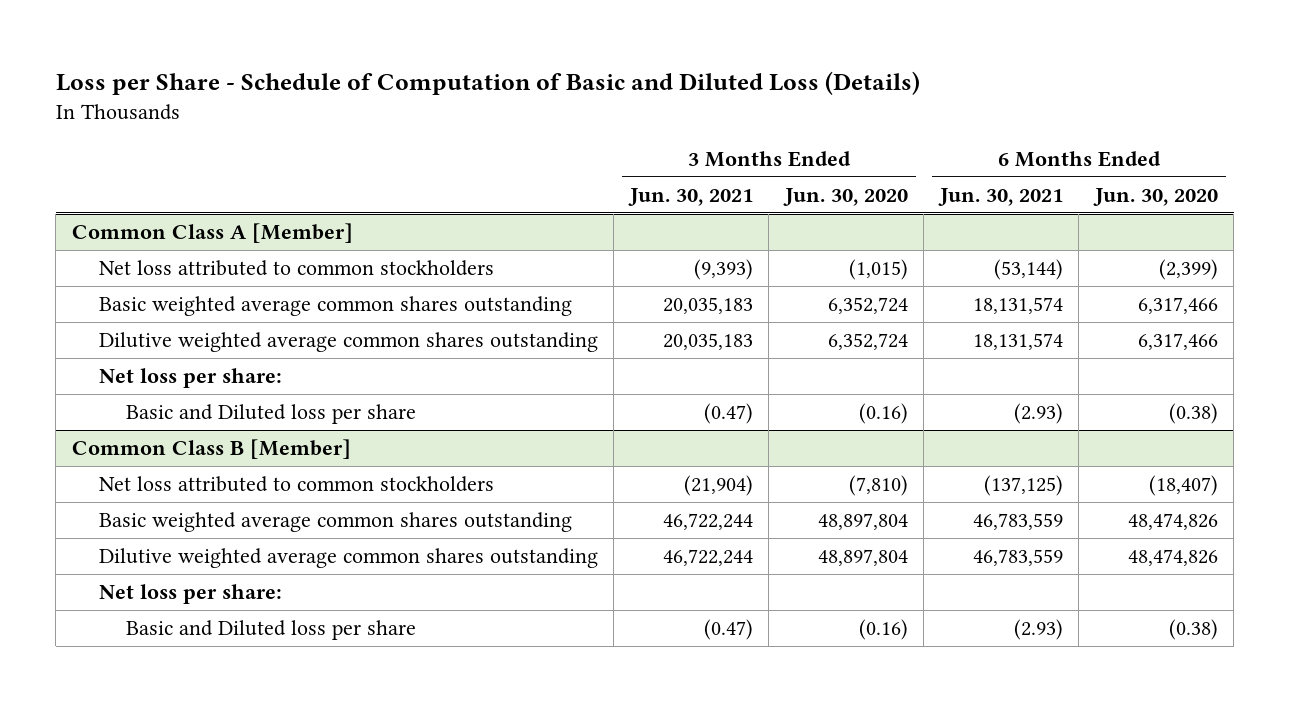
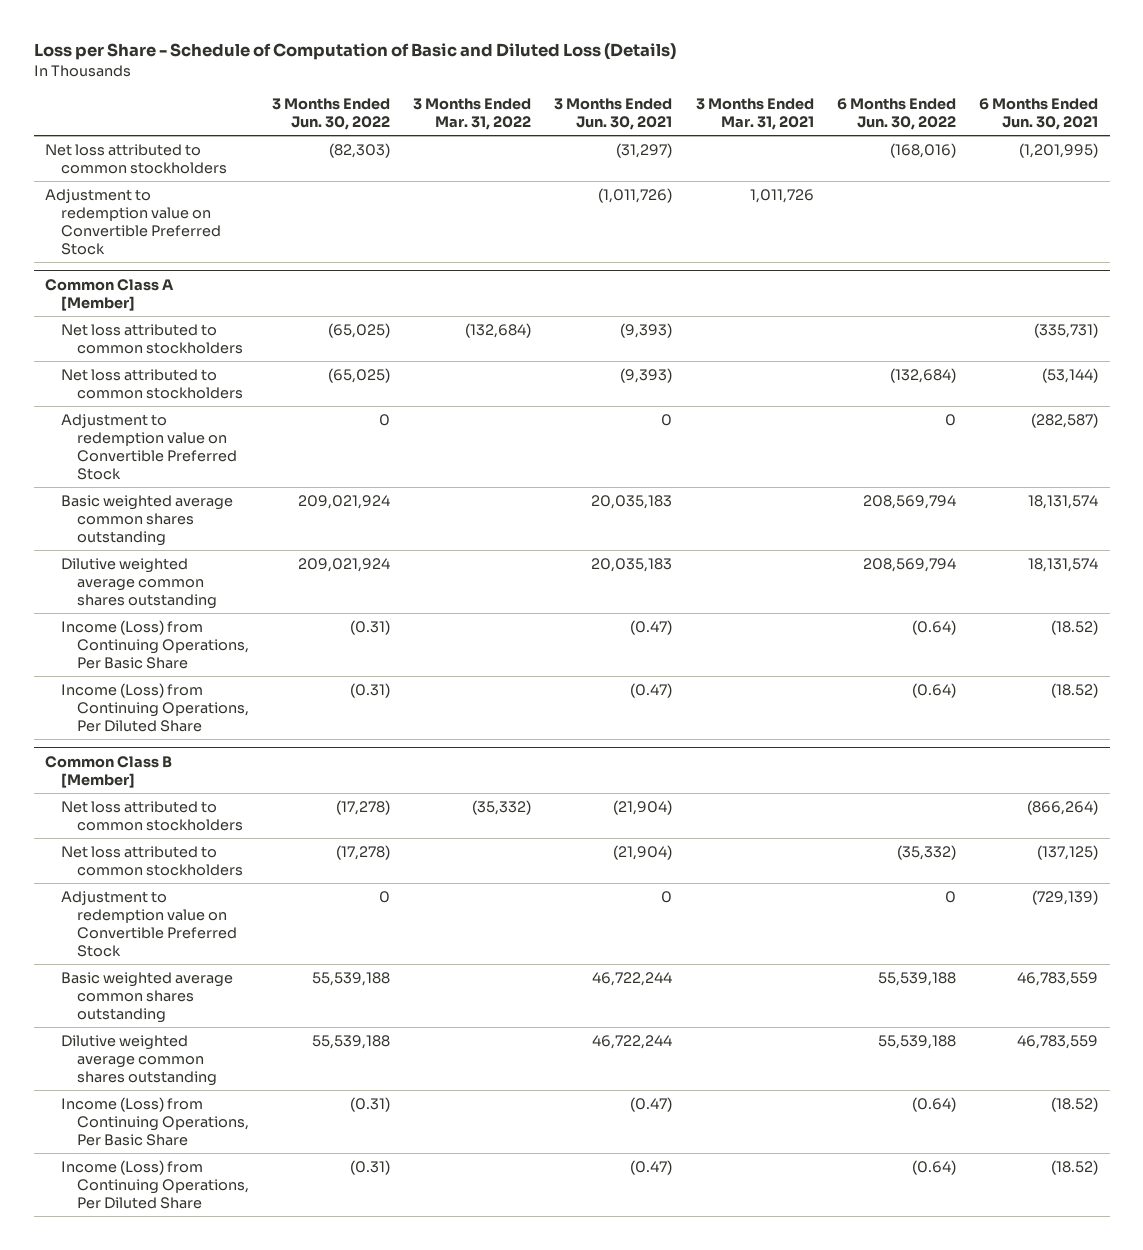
- | 3 Months Ended Jun. 30, 2021 | 3 Months Ended Jun. 30, 2020 | 6 Months Ended Jun. 30, 2021 | 6 Months Ended Jun. 30, 2020
+ | 3 Months Ended Jun. 30, 2022 | 3 Months Ended Mar. 31, 2022 | 3 Months Ended Jun. 30, 2021 | 3 Months Ended Mar. 31, 2021 | 6 Months Ended Jun. 30, 2022 | 6 Months Ended Jun. 30, 2021
+ Net loss attributed to common stockholders | (82,303) | | (31,297) | | (168,016) | (1,201,995)
+ Adjustment to redemption value on Convertible Preferred Stock | | | (1,011,726) | 1,011,726 | |
@ Common Class A [Member]
+ Net loss attributed to common stockholders | (65,025) | (132,684) | (9,393) | | | (335,731)
+ Adjustment to redemption value on Convertible Preferred Stock | 0 | | 0 | | 0 | (282,587)
- Net loss per share:
- Basic and Diluted loss per share | (0.47) | (0.16) | (2.93) | (0.38)
+ Income (Loss) from Continuing Operations, Per Basic Share | (0.31) | | (0.47) | | (0.64) | (18.52)
+ Income (Loss) from Continuing Operations, Per Diluted Share | (0.31) | | (0.47) | | (0.64) | (18.52)
@ Common Class B [Member]
+ Net loss attributed to common stockholders | (17,278) | (35,332) | (21,904) | | | (866,264)
+ Adjustment to redemption value on Convertible Preferred Stock | 0 | | 0 | | 0 | (729,139)
- Net loss per share:
- Basic and Diluted loss per share | (0.47) | (0.16) | (2.93) | (0.38)
+ Income (Loss) from Continuing Operations, Per Basic Share | (0.31) | | (0.47) | | (0.64) | (18.52)
+ Income (Loss) from Continuing Operations, Per Diluted Share | (0.31) | | (0.47) | | (0.64) | (18.52)

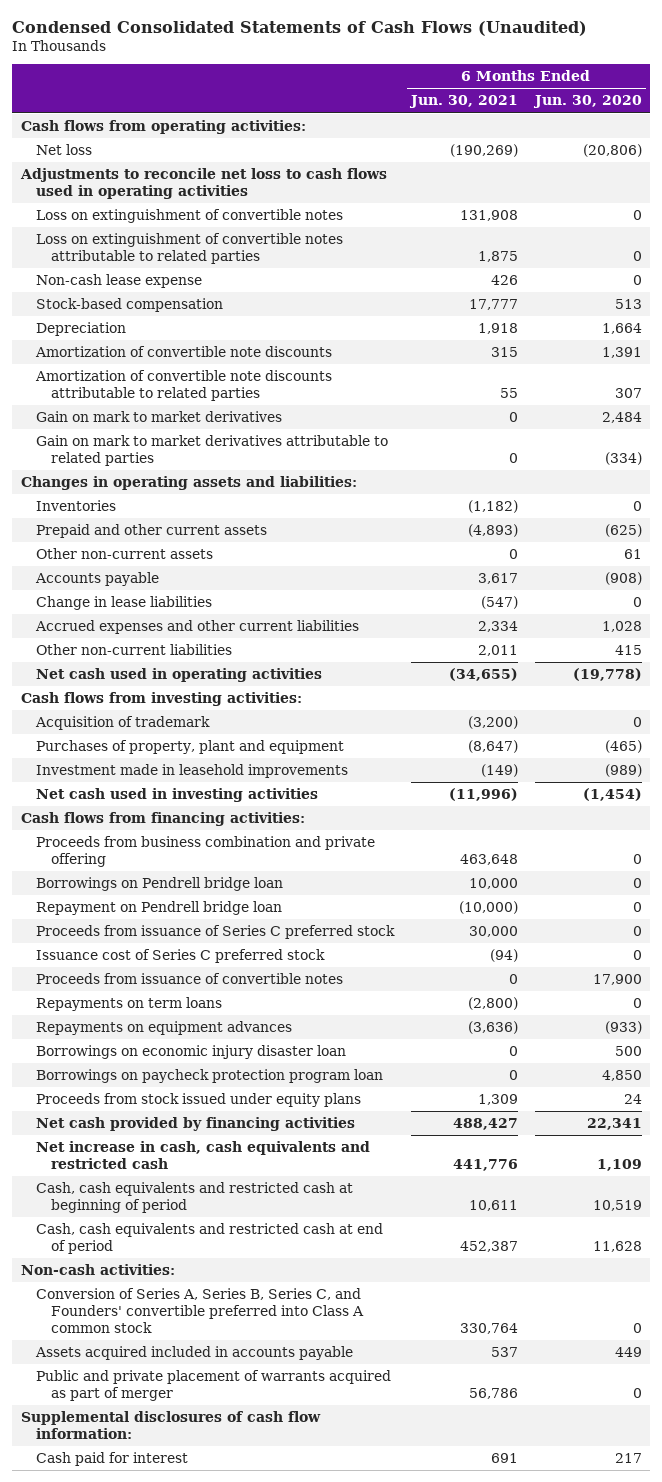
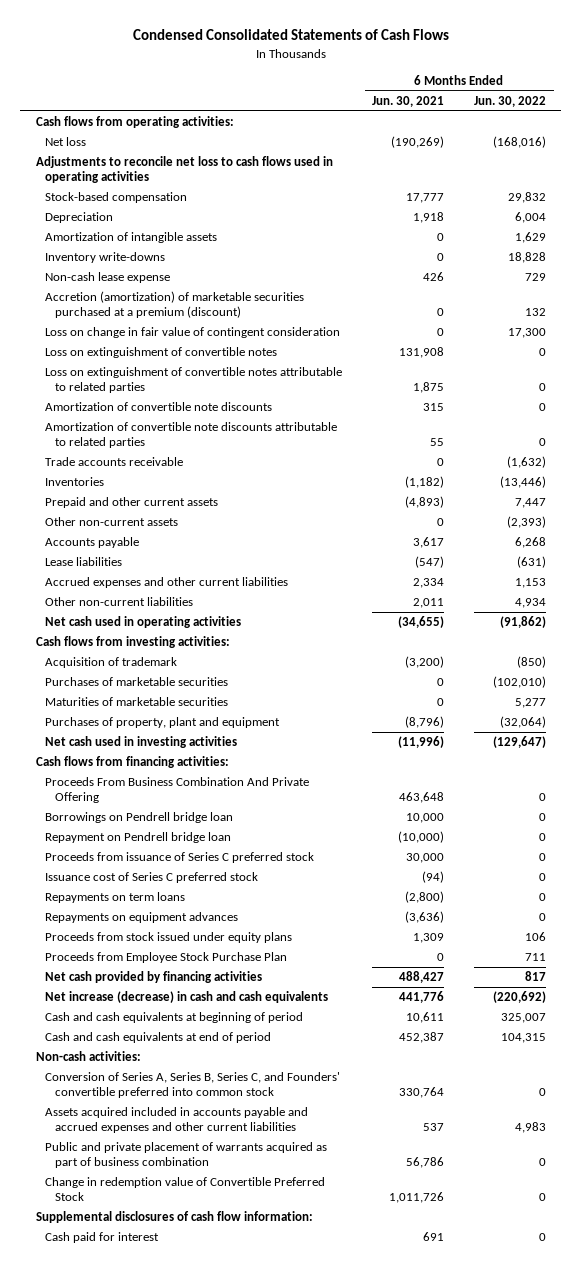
- Condensed Consolidated Statements of Cash Flows (Unaudited)
+ Condensed Consolidated Statements of Cash Flows
- | 6 Months Ended Jun. 30, 2021 | 6 Months Ended Jun. 30, 2020
+ | 6 Months Ended Jun. 30, 2021 | 6 Months Ended Jun. 30, 2022
+ Amortization of intangible assets | 0 | 1,629
+ Inventory write-downs | 0 | 18,828
moved down: Non-cash lease expense | 426 | 729
+ Accretion (amortization) of marketable securities purchased at a premium (discount) | 0 | 132
+ Loss on change in fair value of contingent consideration | 0 | 17,300
moved down: Loss on extinguishment of convertible notes | 131,908 | 0
moved down: Loss on extinguishment of convertible notes attributable to related parties | 1,875 | 0
- Gain on mark to market derivatives | 0 | 2,484
- Gain on mark to market derivatives attributable to related parties | 0 | (334)
- Changes in operating assets and liabilities:
+ Trade accounts receivable | 0 | (1,632)
- Change in lease liabilities | (547) | 0
+ Lease liabilities | (547) | (631)
- Purchases of property, plant and equipment | (8,647) | (465)
- Investment made in leasehold improvements | (149) | (989)
+ Purchases of marketable securities | 0 | (102,010)
+ Maturities of marketable securities | 0 | 5,277
+ Purchases of property, plant and equipment | (8,796) | (32,064)
- Proceeds from business combination and private offering | 463,648 | 0
+ Proceeds From Business Combination And Private Offering | 463,648 | 0
- Proceeds from issuance of convertible notes | 0 | 17,900
- Borrowings on economic injury disaster loan | 0 | 500
- Borrowings on paycheck protection program loan | 0 | 4,850
+ Proceeds from Employee Stock Purchase Plan | 0 | 711
- Net increase in cash, cash equivalents and restricted cash | 441,776 | 1,109
- Cash, cash equivalents and restricted cash at beginning of period | 10,611 | 10,519
- Cash, cash equivalents and restricted cash at end of period | 452,387 | 11,628
+ Net increase (decrease) in cash and cash equivalents | 441,776 | (220,692)
+ Cash and cash equivalents at beginning of period | 10,611 | 325,007
+ Cash and cash equivalents at end of period | 452,387 | 104,315
- Conversion of Series A, Series B, Series C, and Founders' convertible preferred into Class A common stock | 330,764 | 0
- Assets acquired included in accounts payable | 537 | 449
- Public and private placement of warrants acquired as part of merger | 56,786 | 0
+ Conversion of Series A, Series B, Series C, and Founders' convertible preferred into common stock | 330,764 | 0
+ Assets acquired included in accounts payable and accrued expenses and other current liabilities | 537 | 4,983
+ Public and private placement of warrants acquired as part of business combination | 56,786 | 0
+ Change in redemption value of Convertible Preferred Stock | 1,011,726 | 0

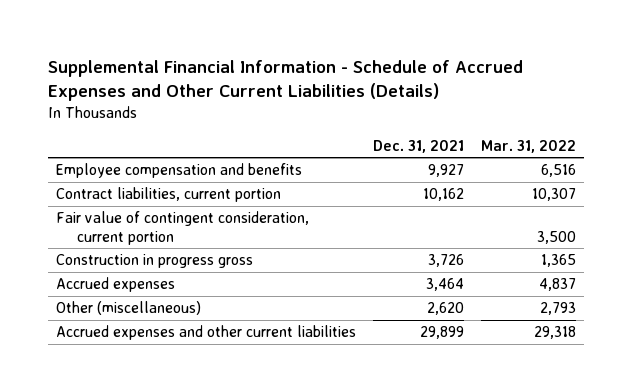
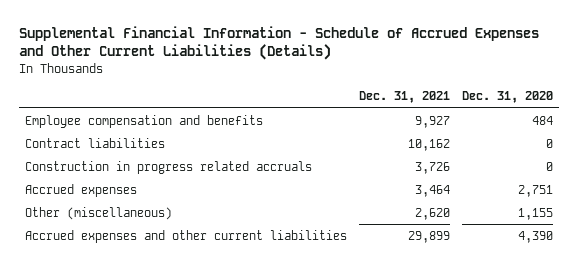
- | Dec. 31, 2021 | Mar. 31, 2022
+ | Dec. 31, 2021 | Dec. 31, 2020
- Contract liabilities, current portion | 10,162 | 10,307
- Fair value of contingent consideration, current portion | | 3,500
- Construction in progress gross | 3,726 | 1,365
+ Contract liabilities | 10,162 | 0
+ Construction in progress related accruals | 3,726 | 0

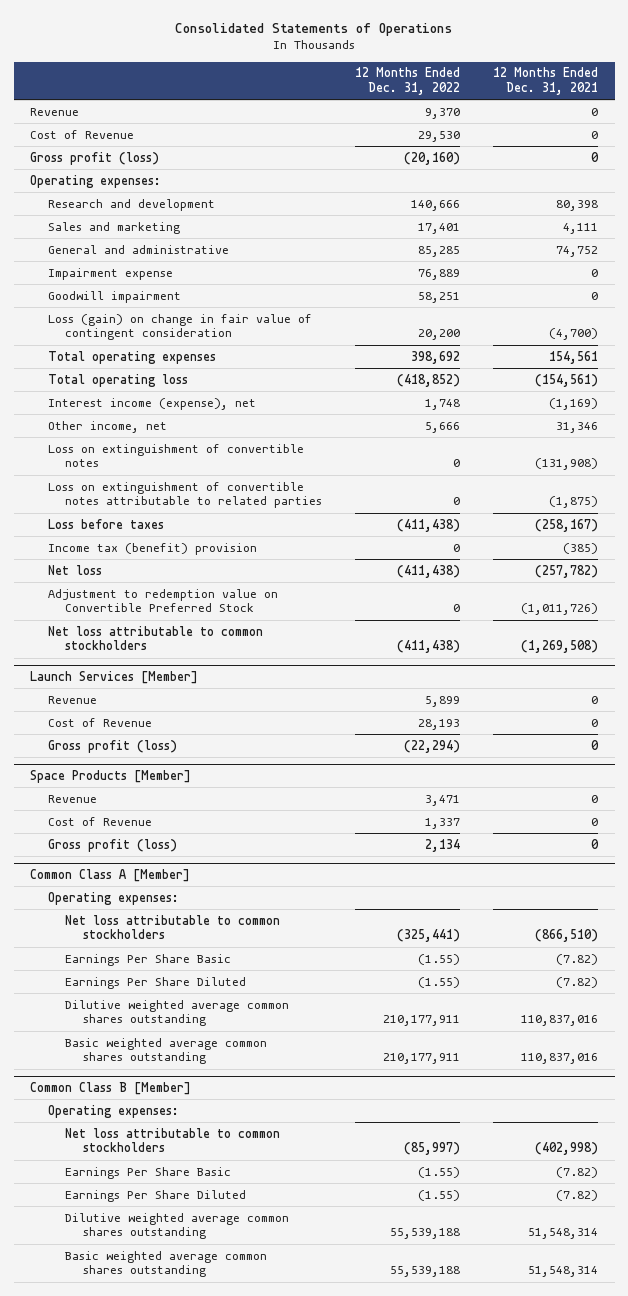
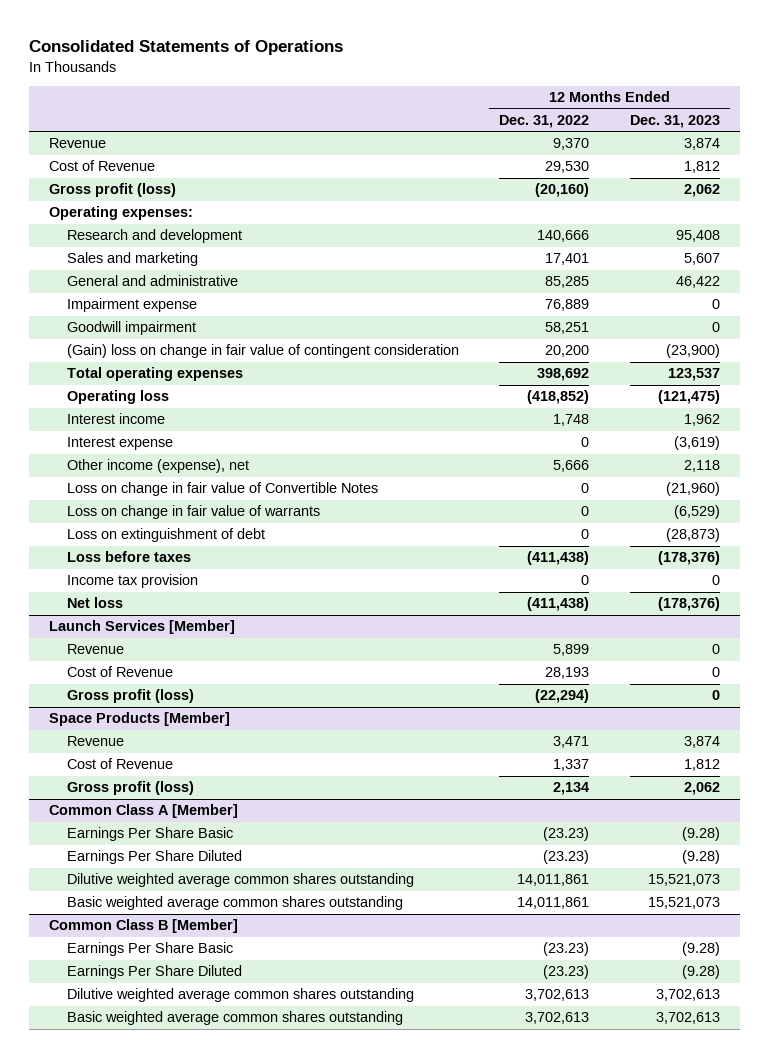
- | 12 Months Ended Dec. 31, 2022 | 12 Months Ended Dec. 31, 2021
+ | 12 Months Ended Dec. 31, 2022 | 12 Months Ended Dec. 31, 2023
- Loss (gain) on change in fair value of contingent consideration | 20,200 | (4,700)
+ (Gain) loss on change in fair value of contingent consideration | 20,200 | (23,900)
- Total operating loss | (418,852) | (154,561)
- Interest income (expense), net | 1,748 | (1,169)
- Other income, net | 5,666 | 31,346
- Loss on extinguishment of convertible notes | 0 | (131,908)
- Loss on extinguishment of convertible notes attributable to related parties | 0 | (1,875)
+ Operating loss | (418,852) | (121,475)
+ Interest income | 1,748 | 1,962
+ Interest expense | 0 | (3,619)
+ Other income (expense), net | 5,666 | 2,118
+ Loss on change in fair value of Convertible Notes | 0 | (21,960)
+ Loss on change in fair value of warrants | 0 | (6,529)
+ Loss on extinguishment of debt | 0 | (28,873)
- Income tax (benefit) provision | 0 | (385)
+ Income tax provision | 0 | 0
- Adjustment to redemption value on Convertible Preferred Stock | 0 | (1,011,726)
- Net loss attributable to common stockholders | (411,438) | (1,269,508)
@ Common Class A [Member]
- Operating expenses:
- Net loss attributable to common stockholders | (325,441) | (866,510)
- Earnings Per Share Basic | (1.55) | (7.82)
- Earnings Per Share Diluted | (1.55) | (7.82)
- Dilutive weighted average common shares outstanding | 210,177,911 | 110,837,016
- Basic weighted average common shares outstanding | 210,177,911 | 110,837,016
+ Earnings Per Share Basic | (23.23) | (9.28)
+ Earnings Per Share Diluted | (23.23) | (9.28)
+ Dilutive weighted average common shares outstanding | 14,011,861 | 15,521,073
+ Basic weighted average common shares outstanding | 14,011,861 | 15,521,073
@ Common Class B [Member]
- Operating expenses:
- Net loss attributable to common stockholders | (85,997) | (402,998)
- Earnings Per Share Basic | (1.55) | (7.82)
- Earnings Per Share Diluted | (1.55) | (7.82)
- Dilutive weighted average common shares outstanding | 55,539,188 | 51,548,314
- Basic weighted average common shares outstanding | 55,539,188 | 51,548,314
+ Earnings Per Share Basic | (23.23) | (9.28)
+ Earnings Per Share Diluted | (23.23) | (9.28)
+ Dilutive weighted average common shares outstanding | 3,702,613 | 3,702,613
+ Basic weighted average common shares outstanding | 3,702,613 | 3,702,613

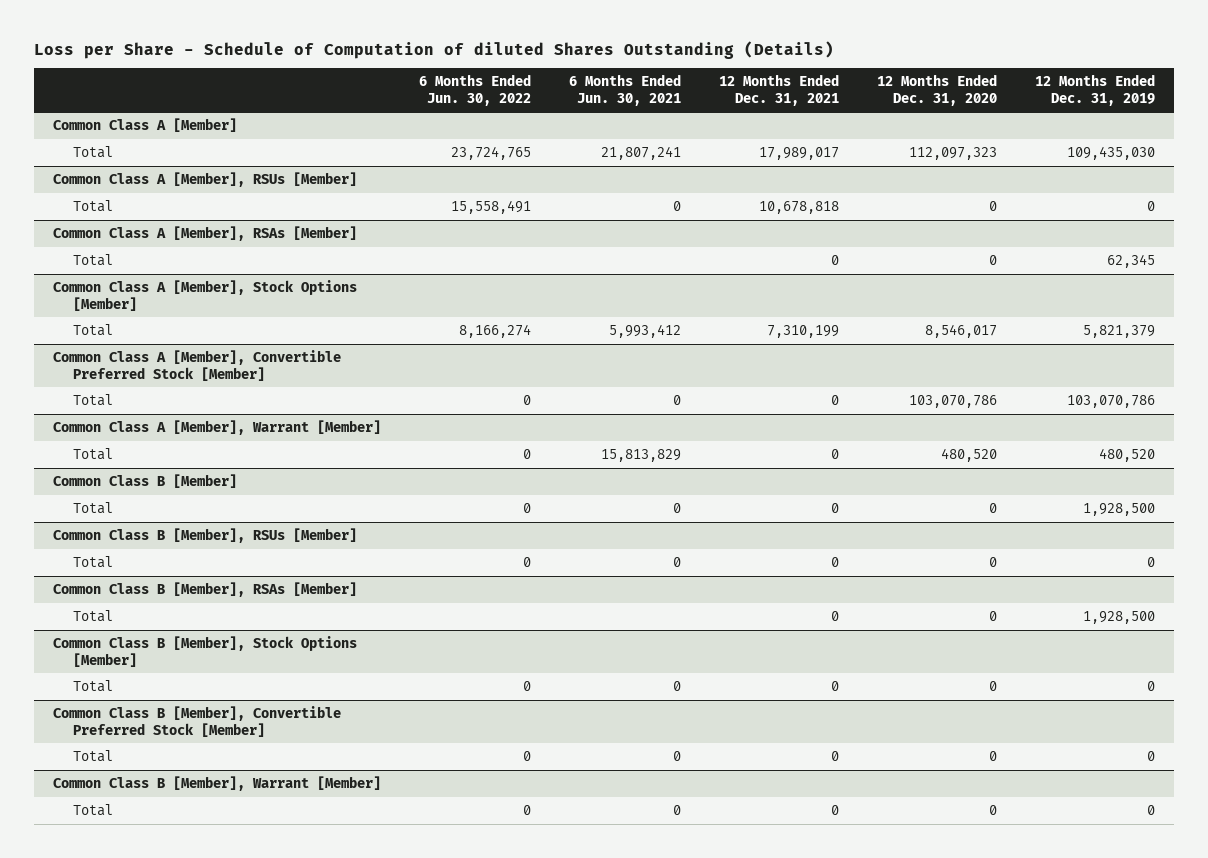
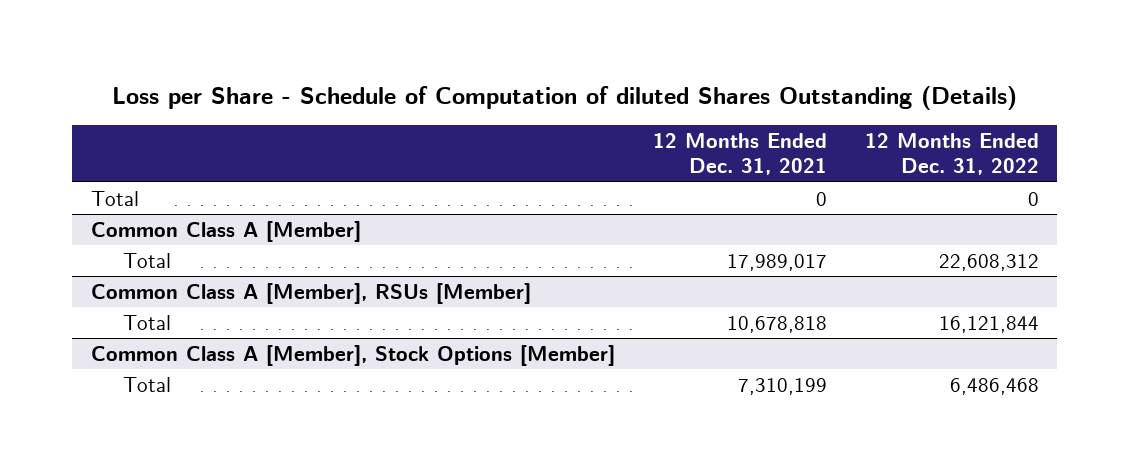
- | 6 Months Ended Jun. 30, 2022 | 6 Months Ended Jun. 30, 2021 | 12 Months Ended Dec. 31, 2021 | 12 Months Ended Dec. 31, 2020 | 12 Months Ended Dec. 31, 2019
+ | 12 Months Ended Dec. 31, 2021 | 12 Months Ended Dec. 31, 2022
+ Total | 0 | 0
- Common Class A [Member], RSAs [Member]
- Total | | | 0 | 0 | 62,345
- Common Class A [Member], Convertible Preferred Stock [Member]
- Total | 0 | 0 | 0 | 103,070,786 | 103,070,786
- Common Class A [Member], Warrant [Member]
- Total | 0 | 15,813,829 | 0 | 480,520 | 480,520
- Common Class B [Member]
- Total | 0 | 0 | 0 | 0 | 1,928,500
- Common Class B [Member], RSUs [Member]
- Total | 0 | 0 | 0 | 0 | 0
- Common Class B [Member], RSAs [Member]
- Total | | | 0 | 0 | 1,928,500
- Common Class B [Member], Stock Options [Member]
- Total | 0 | 0 | 0 | 0 | 0
- Common Class B [Member], Convertible Preferred Stock [Member]
- Total | 0 | 0 | 0 | 0 | 0
- Common Class B [Member], Warrant [Member]
- Total | 0 | 0 | 0 | 0 | 0

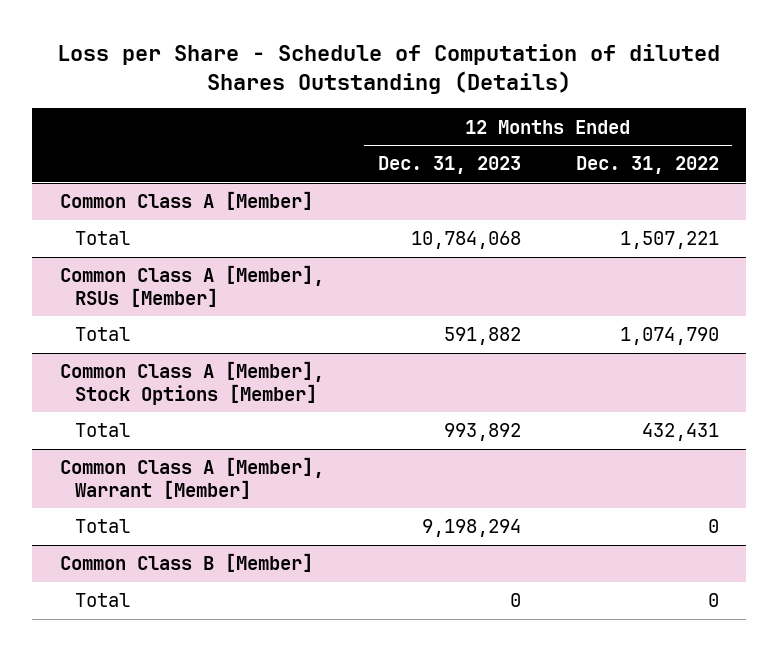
- | 12 Months Ended Dec. 31, 2021 | 12 Months Ended Dec. 31, 2022
+ | 12 Months Ended Dec. 31, 2023 | 12 Months Ended Dec. 31, 2022
- Total | 0 | 0
@ Common Class A [Member]
- Total | 17,989,017 | 22,608,312
+ Total | 10,784,068 | 1,507,221
@ Common Class A [Member], RSUs [Member]
- Total | 10,678,818 | 16,121,844
+ Total | 591,882 | 1,074,790
@ Common Class A [Member], Stock Options [Member]
- Total | 7,310,199 | 6,486,468
+ Total | 993,892 | 432,431
+ Common Class A [Member], Warrant [Member]
+ Total | 9,198,294 | 0
+ Common Class B [Member]
+ Total | 0 | 0

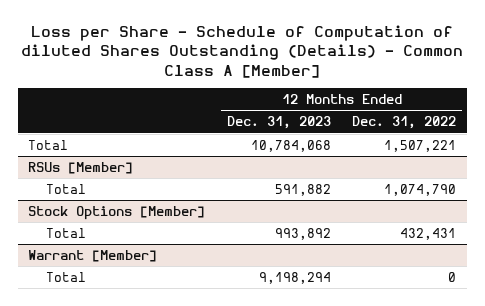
- Loss per Share - Schedule of Computation of diluted Shares Outstanding (Details)
+ Loss per Share - Schedule of Computation of diluted Shares Outstanding (Details) - Common Class A [Member]
- Common Class A [Member]
- Common Class A [Member], RSUs [Member]
+ RSUs [Member]
- Common Class A [Member], Stock Options [Member]
+ Stock Options [Member]
- Common Class A [Member], Warrant [Member]
+ Warrant [Member]
- Common Class B [Member]
- Total | 0 | 0

